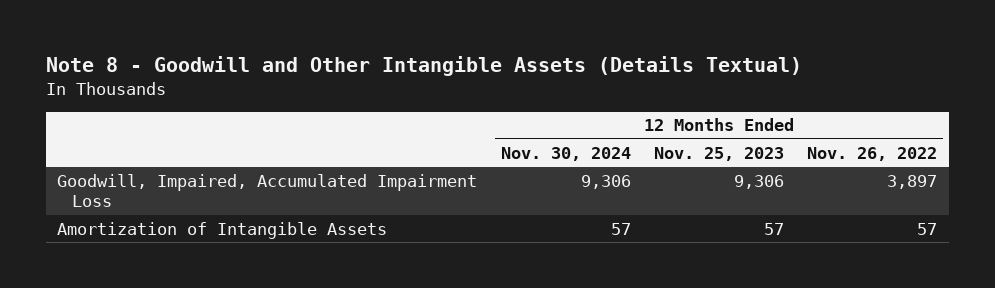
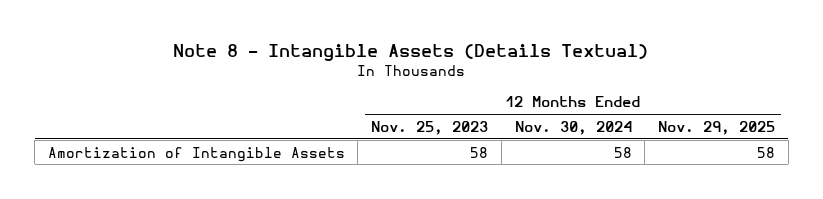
- Note 8 - Goodwill and Other Intangible Assets (Details Textual)
+ Note 8 - Intangible Assets (Details Textual)
- | 12 Months Ended Nov. 30, 2024 | 12 Months Ended Nov. 25, 2023 | 12 Months Ended Nov. 26, 2022
+ | 12 Months Ended Nov. 25, 2023 | 12 Months Ended Nov. 30, 2024 | 12 Months Ended Nov. 29, 2025
- Goodwill, Impaired, Accumulated Impairment Loss | 9,306 | 9,306 | 3,897
- Amortization of Intangible Assets | 57 | 57 | 57
+ Amortization of Intangible Assets | 58 | 58 | 58

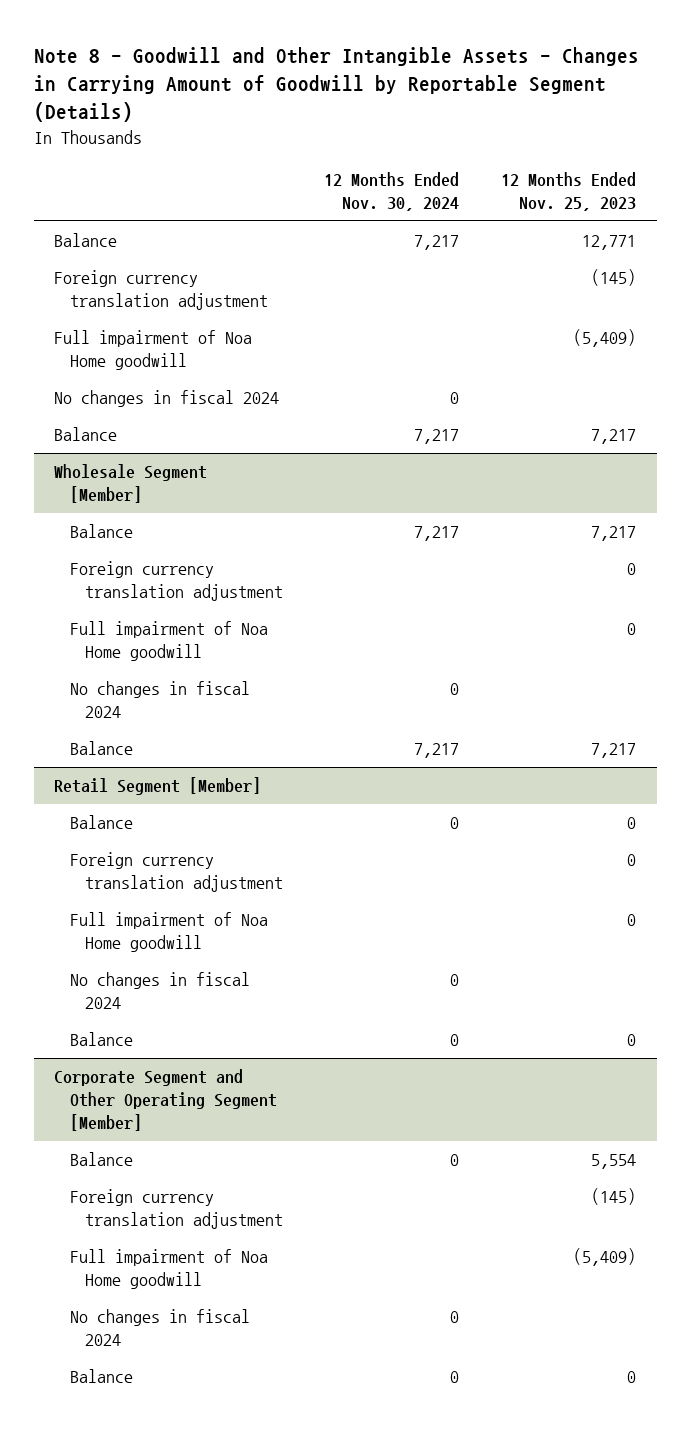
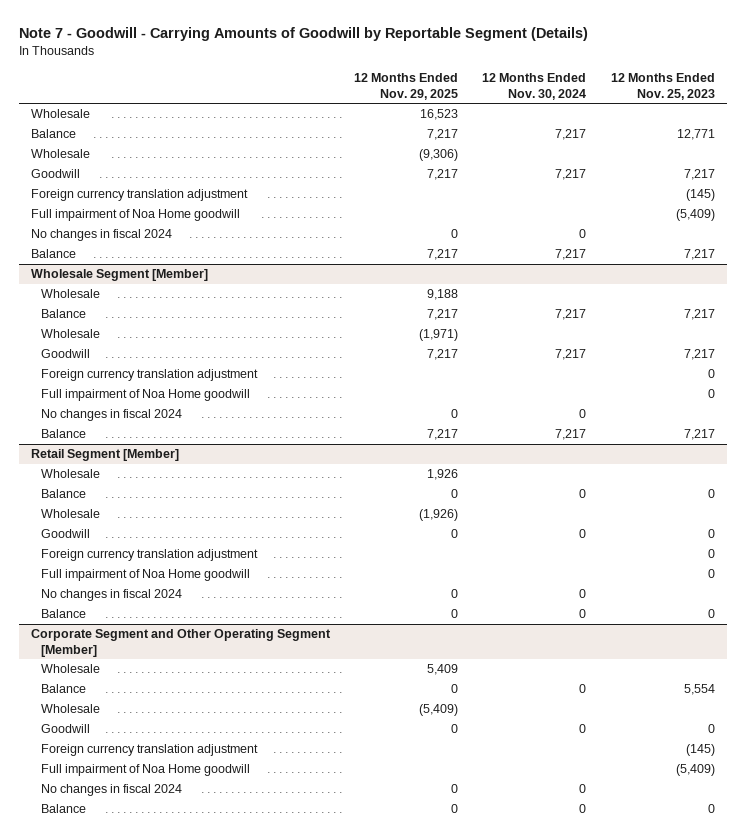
- Note 8 - Goodwill and Other Intangible Assets - Changes in Carrying Amount of Goodwill by Reportable Segment (Details)
+ Note 7 - Goodwill - Carrying Amounts of Goodwill by Reportable Segment (Details)
- | 12 Months Ended Nov. 30, 2024 | 12 Months Ended Nov. 25, 2023
+ | 12 Months Ended Nov. 29, 2025 | 12 Months Ended Nov. 30, 2024 | 12 Months Ended Nov. 25, 2023
+ Wholesale | 16,523 | |
+ Wholesale | (9,306) | |
+ Goodwill | 7,217 | 7,217 | 7,217
@ Wholesale Segment [Member]
+ Wholesale | 9,188 | |
+ Wholesale | (1,971) | |
+ Goodwill | 7,217 | 7,217 | 7,217
@ Retail Segment [Member]
+ Wholesale | 1,926 | |
+ Wholesale | (1,926) | |
+ Goodwill | 0 | 0 | 0
@ Corporate Segment and Other Operating Segment [Member]
+ Wholesale | 5,409 | |
+ Wholesale | (5,409) | |
+ Goodwill | 0 | 0 | 0

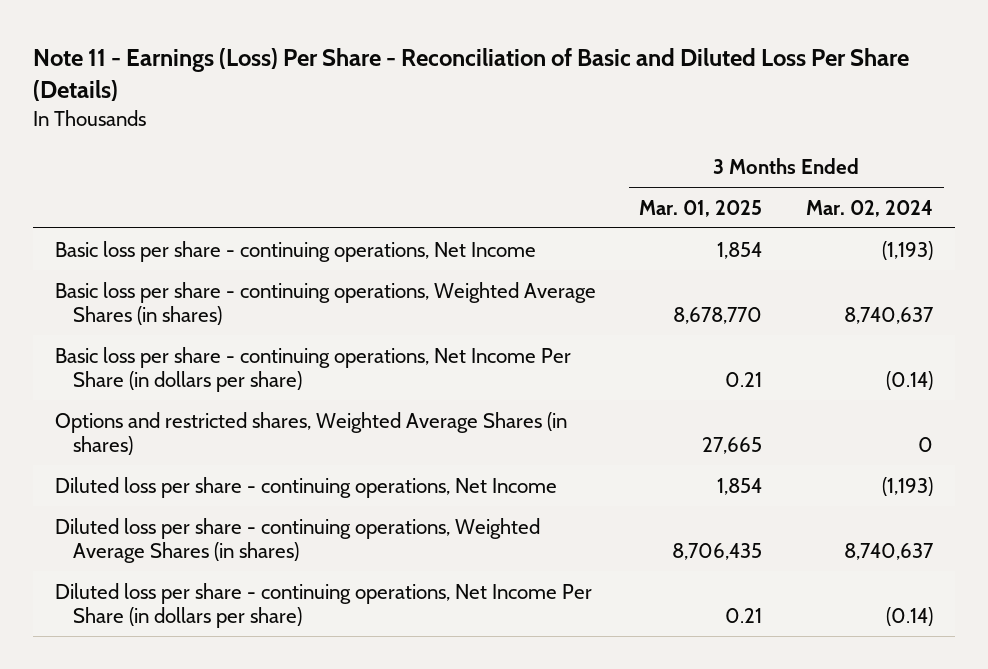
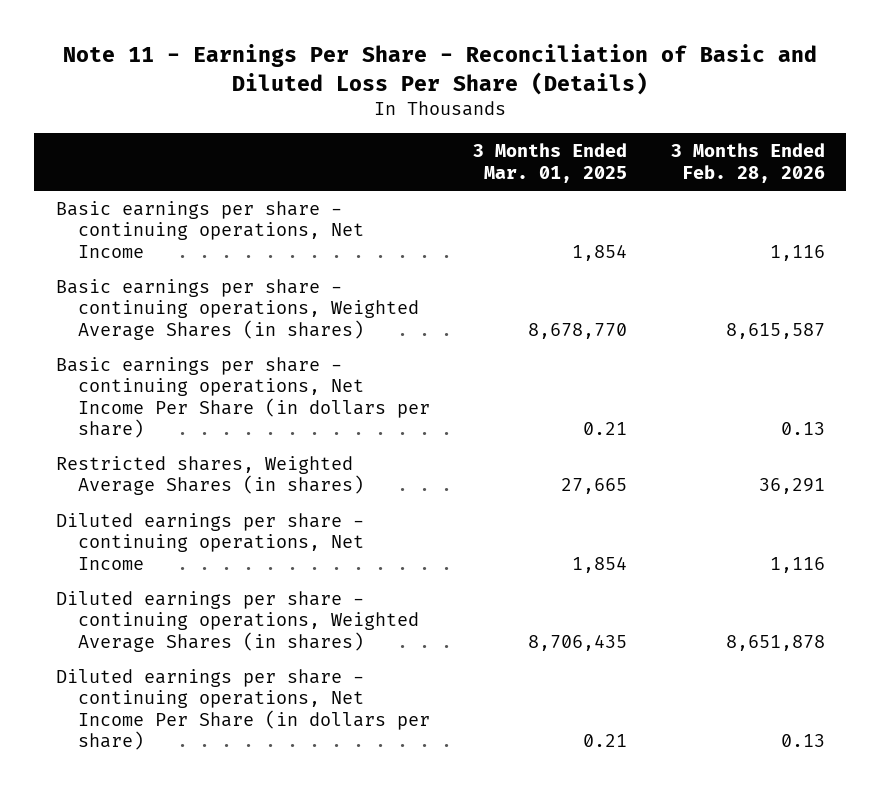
- Note 11 - Earnings (Loss) Per Share - Reconciliation of Basic and Diluted Loss Per Share (Details)
+ Note 11 - Earnings Per Share - Reconciliation of Basic and Diluted Loss Per Share (Details)
- | 3 Months Ended Mar. 01, 2025 | 3 Months Ended Mar. 02, 2024
+ | 3 Months Ended Mar. 01, 2025 | 3 Months Ended Feb. 28, 2026
- Basic loss per share - continuing operations, Net Income | 1,854 | (1,193)
- Basic loss per share - continuing operations, Weighted Average Shares (in shares) | 8,678,770 | 8,740,637
- Basic loss per share - continuing operations, Net Income Per Share (in dollars per share) | 0.21 | (0.14)
- Options and restricted shares, Weighted Average Shares (in shares) | 27,665 | 0
- Diluted loss per share - continuing operations, Net Income | 1,854 | (1,193)
- Diluted loss per share - continuing operations, Weighted Average Shares (in shares) | 8,706,435 | 8,740,637
- Diluted loss per share - continuing operations, Net Income Per Share (in dollars per share) | 0.21 | (0.14)
+ Basic earnings per share - continuing operations, Net Income | 1,854 | 1,116
+ Basic earnings per share - continuing operations, Weighted Average Shares (in shares) | 8,678,770 | 8,615,587
+ Basic earnings per share - continuing operations, Net Income Per Share (in dollars per share) | 0.21 | 0.13
+ Restricted shares, Weighted Average Shares (in shares) | 27,665 | 36,291
+ Diluted earnings per share - continuing operations, Net Income | 1,854 | 1,116
+ Diluted earnings per share - continuing operations, Weighted Average Shares (in shares) | 8,706,435 | 8,651,878
+ Diluted earnings per share - continuing operations, Net Income Per Share (in dollars per share) | 0.21 | 0.13

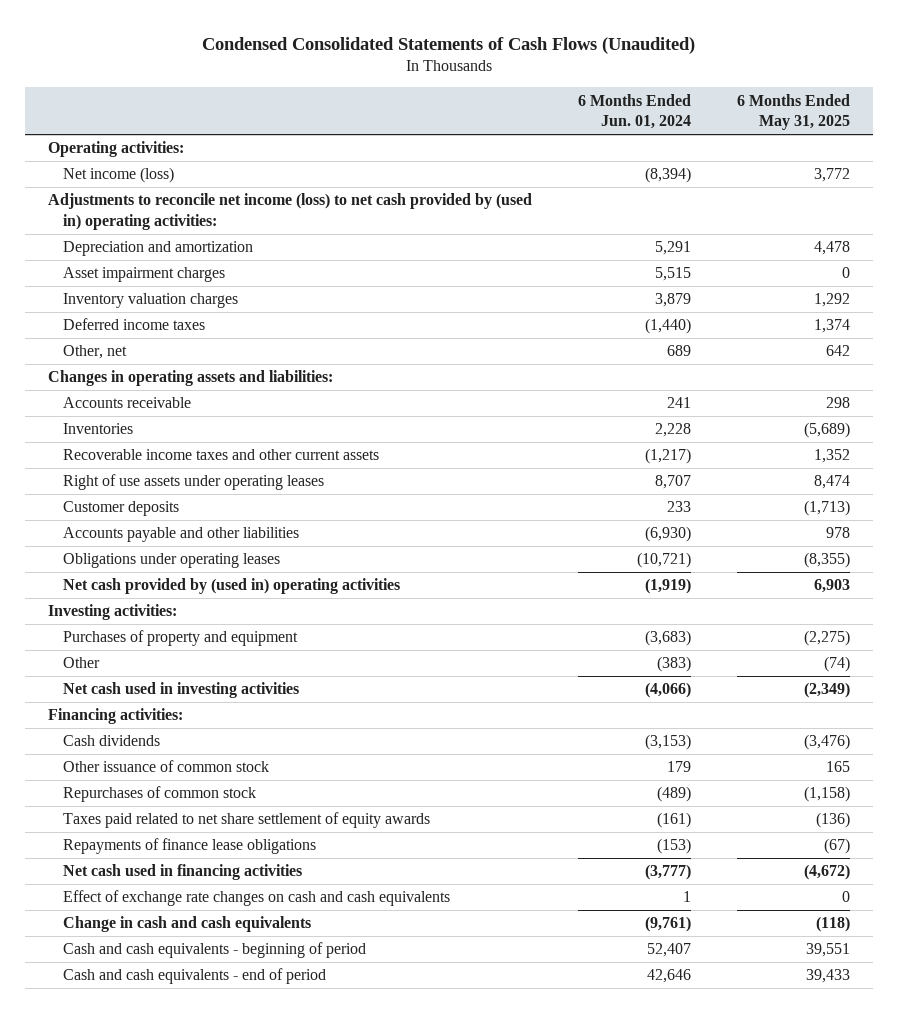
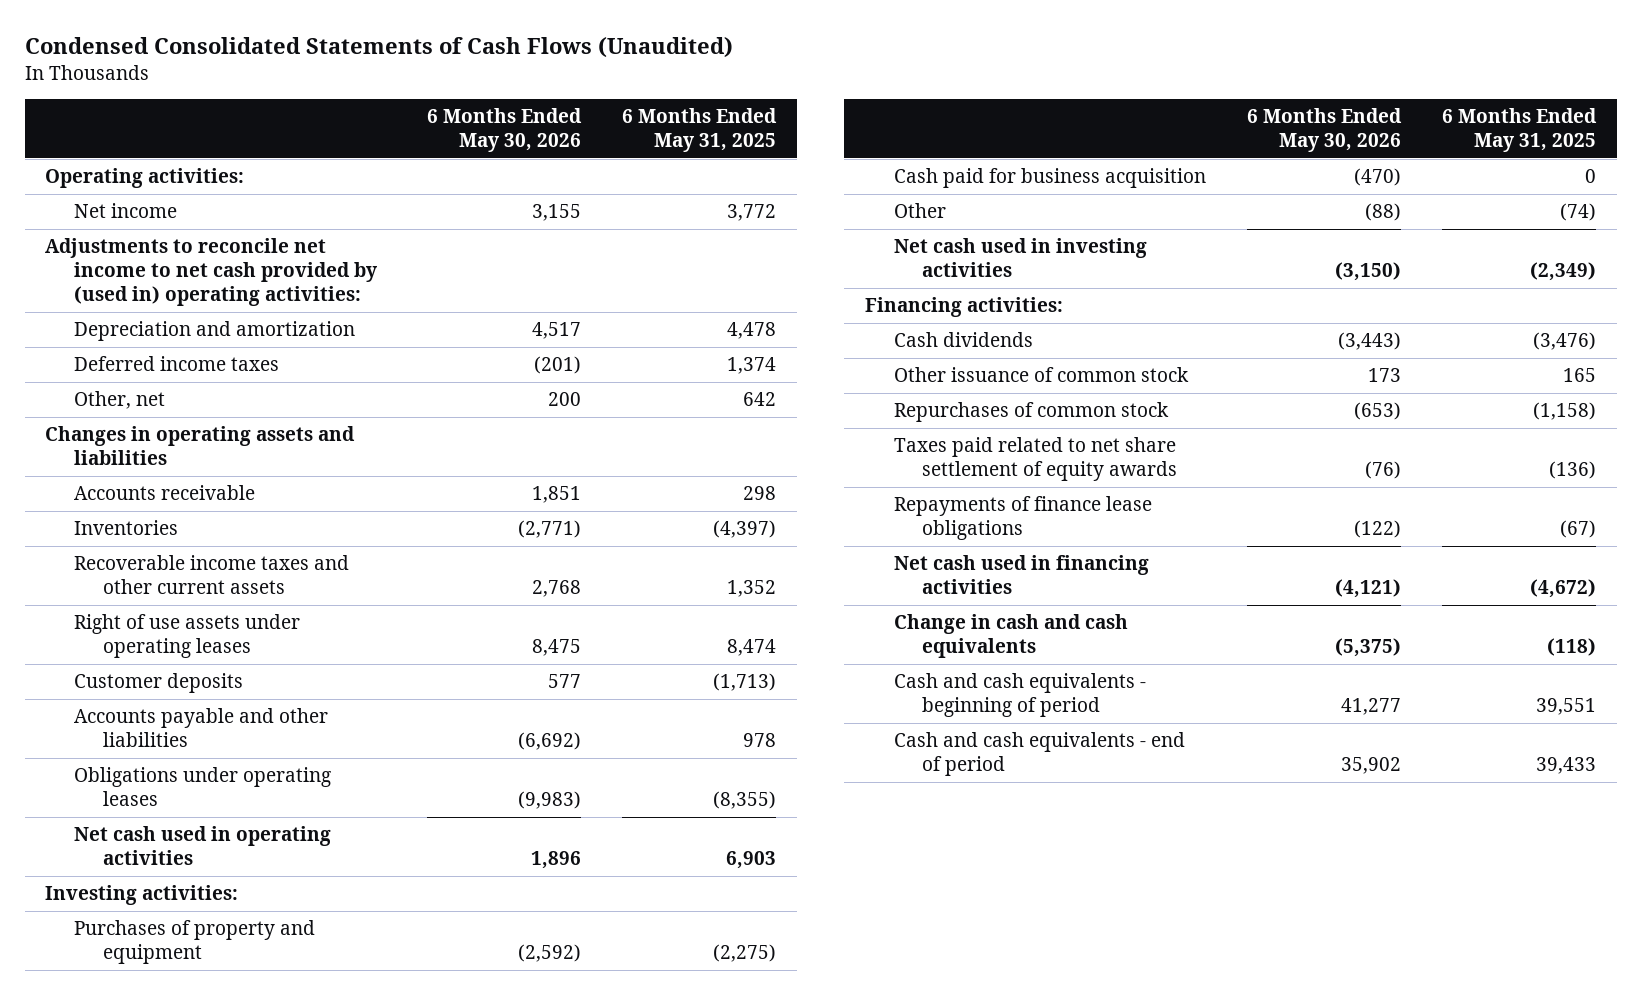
- | 6 Months Ended Jun. 01, 2024 | 6 Months Ended May 31, 2025
+ | 6 Months Ended May 30, 2026 | 6 Months Ended May 31, 2025
- Net income (loss) | (8,394) | 3,772
- Adjustments to reconcile net income (loss) to net cash provided by (used in) operating activities:
+ Net income | 3,155 | 3,772
+ Adjustments to reconcile net income to net cash provided by (used in) operating activities:
- Asset impairment charges | 5,515 | 0
- Inventory valuation charges | 3,879 | 1,292
- Changes in operating assets and liabilities:
+ Changes in operating assets and liabilities
- Inventories | 2,228 | (5,689)
+ Inventories | (2,771) | (4,397)
- Net cash provided by (used in) operating activities | (1,919) | 6,903
+ Net cash used in operating activities | 1,896 | 6,903
+ Cash paid for business acquisition | (470) | 0
- Effect of exchange rate changes on cash and cash equivalents | 1 | 0

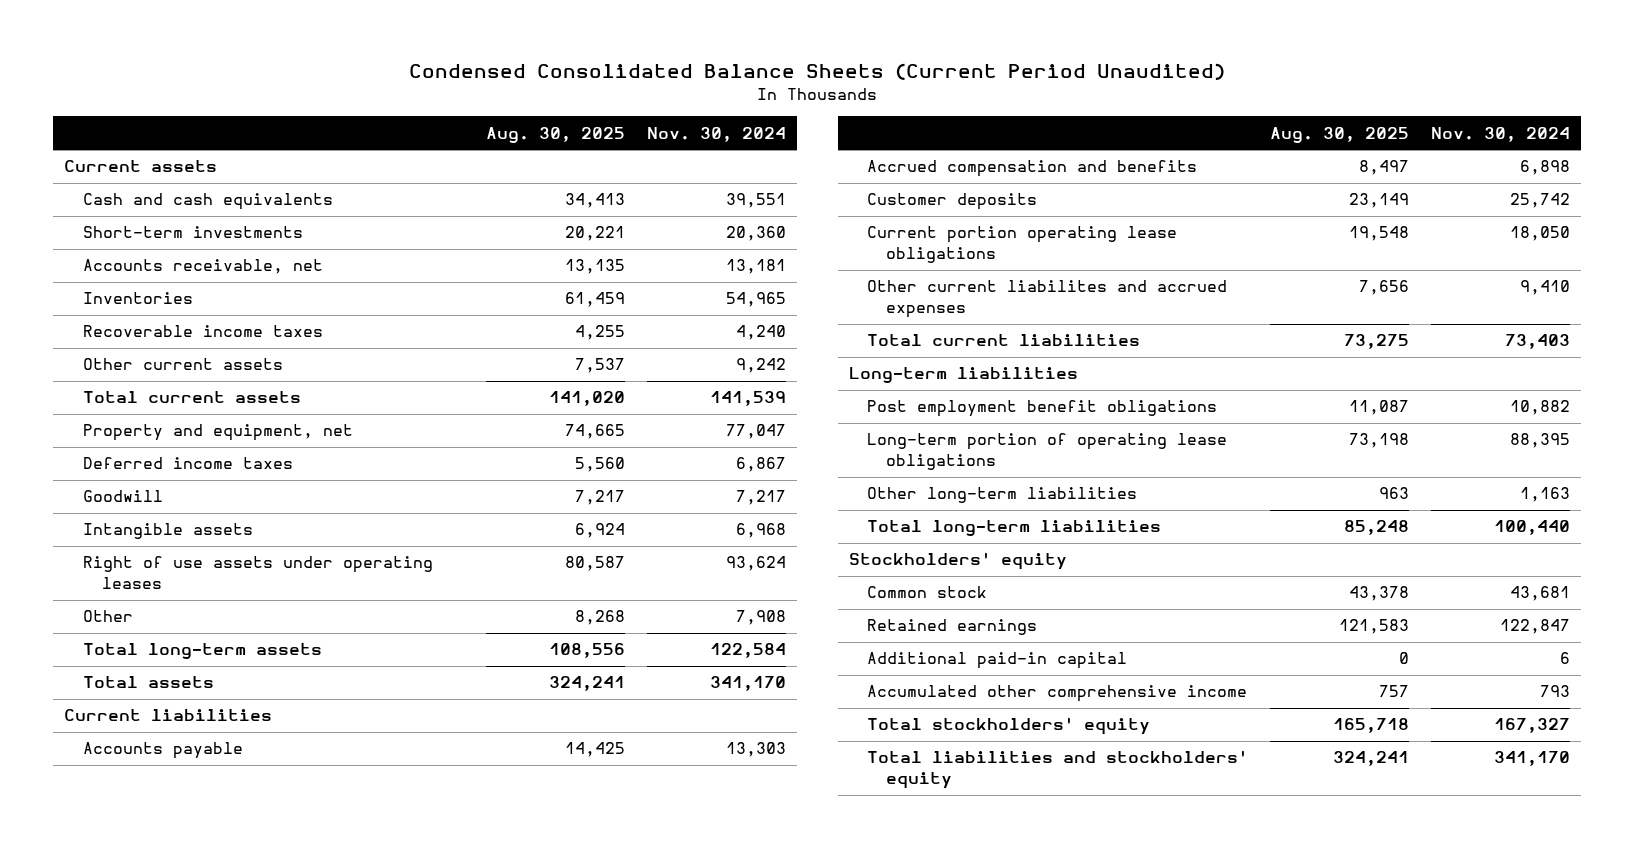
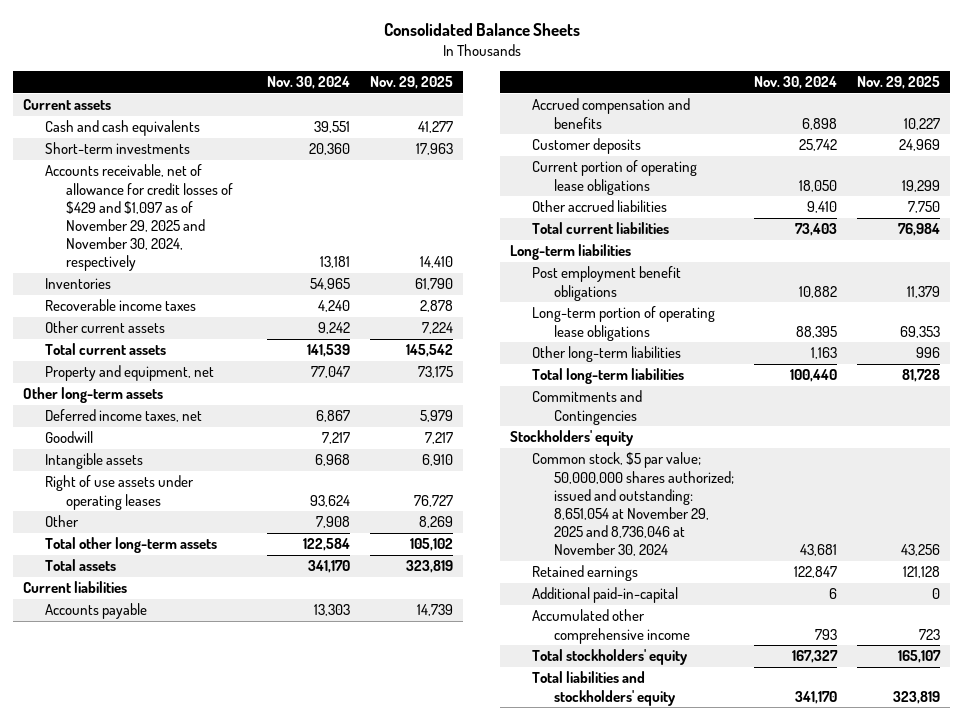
- Condensed Consolidated Balance Sheets (Current Period Unaudited)
+ Consolidated Balance Sheets
- | Aug. 30, 2025 | Nov. 30, 2024
+ | Nov. 30, 2024 | Nov. 29, 2025
- Accounts receivable, net | 13,135 | 13,181
+ Accounts receivable, net of allowance for credit losses of $429 and $1,097 as of November 29, 2025 and November 30, 2024, respectively | 13,181 | 14,410
- Deferred income taxes | 5,560 | 6,867
+ Other long-term assets
+ Deferred income taxes, net | 6,867 | 5,979
- Total long-term assets | 108,556 | 122,584
+ Total other long-term assets | 122,584 | 105,102
- Current portion operating lease obligations | 19,548 | 18,050
- Other current liabilites and accrued expenses | 7,656 | 9,410
+ Current portion of operating lease obligations | 18,050 | 19,299
+ Other accrued liabilities | 9,410 | 7,750
+ Commitments and Contingencies
- Common stock | 43,378 | 43,681
+ Common stock, $5 par value; 50,000,000 shares authorized; issued and outstanding: 8,651,054 at November 29, 2025 and 8,736,046 at November 30, 2024 | 43,681 | 43,256
- Additional paid-in capital | 0 | 6
+ Additional paid-in-capital | 6 | 0

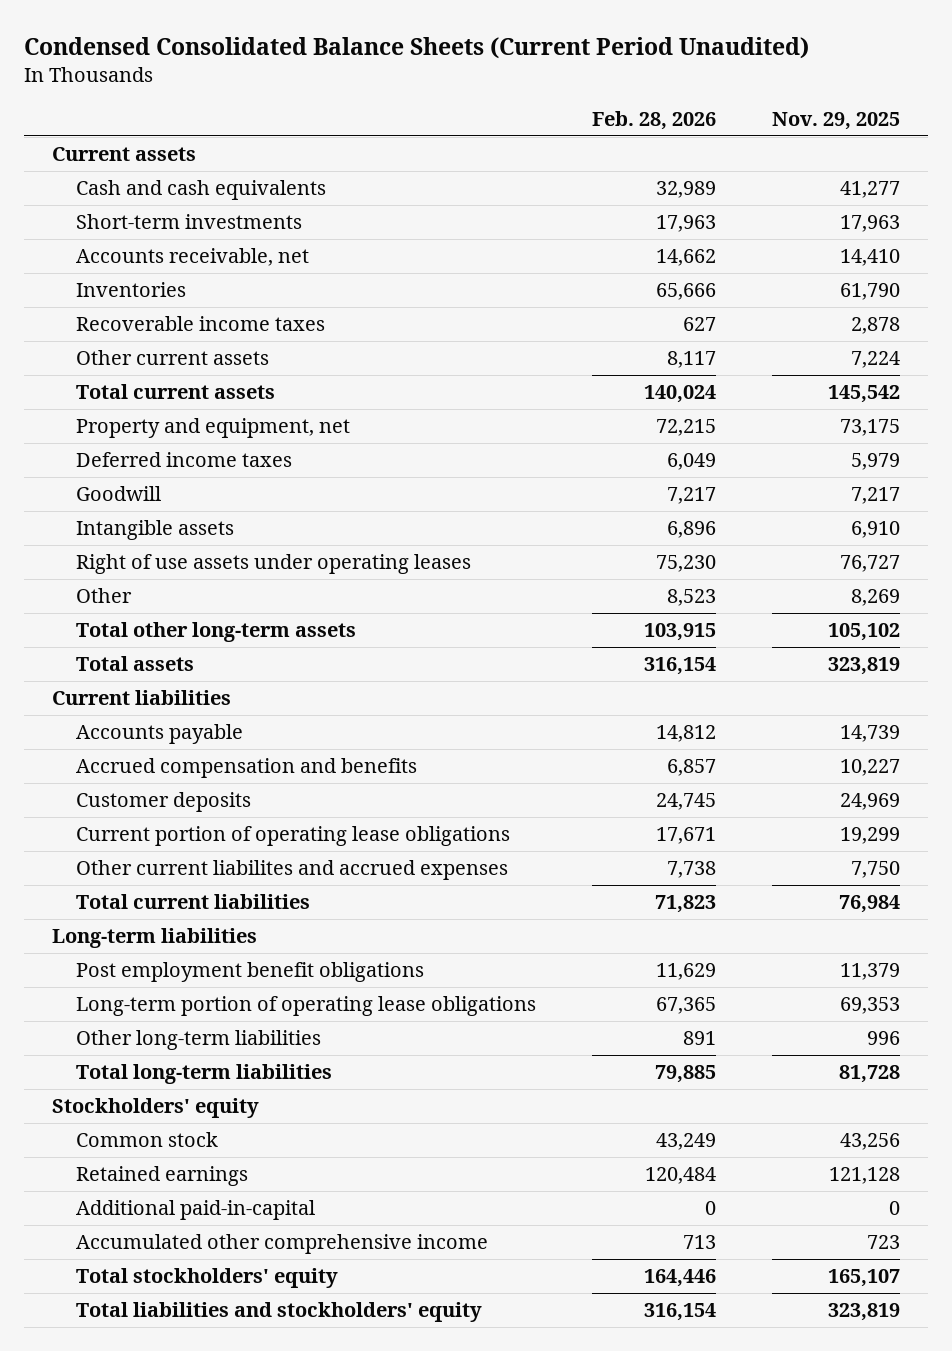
- Consolidated Balance Sheets
+ Condensed Consolidated Balance Sheets (Current Period Unaudited)
- | Nov. 30, 2024 | Nov. 29, 2025
+ | Feb. 28, 2026 | Nov. 29, 2025
- Accounts receivable, net of allowance for credit losses of $429 and $1,097 as of November 29, 2025 and November 30, 2024, respectively | 13,181 | 14,410
+ Accounts receivable, net | 14,662 | 14,410
- Other long-term assets
- Deferred income taxes, net | 6,867 | 5,979
+ Deferred income taxes | 6,049 | 5,979
- Other accrued liabilities | 9,410 | 7,750
+ Other current liabilites and accrued expenses | 7,738 | 7,750
- Commitments and Contingencies
- Common stock, $5 par value; 50,000,000 shares authorized; issued and outstanding: 8,651,054 at November 29, 2025 and 8,736,046 at November 30, 2024 | 43,681 | 43,256
+ Common stock | 43,249 | 43,256

